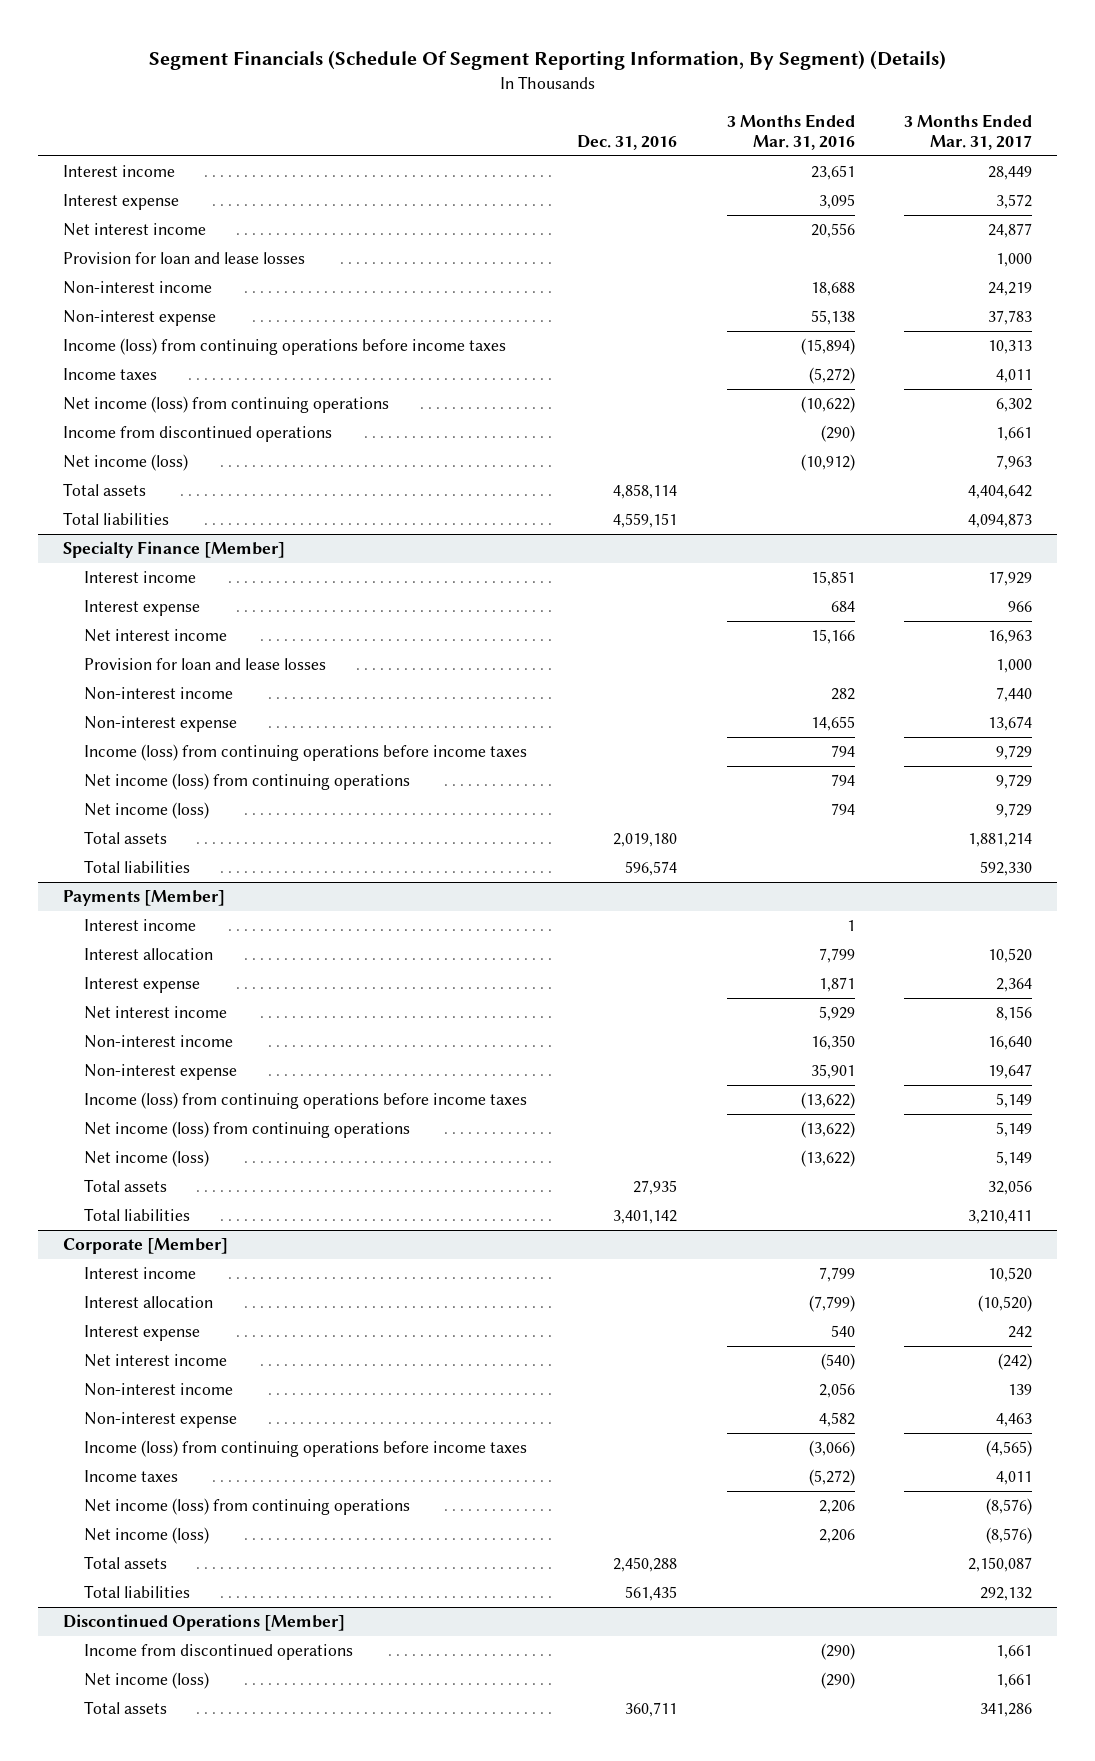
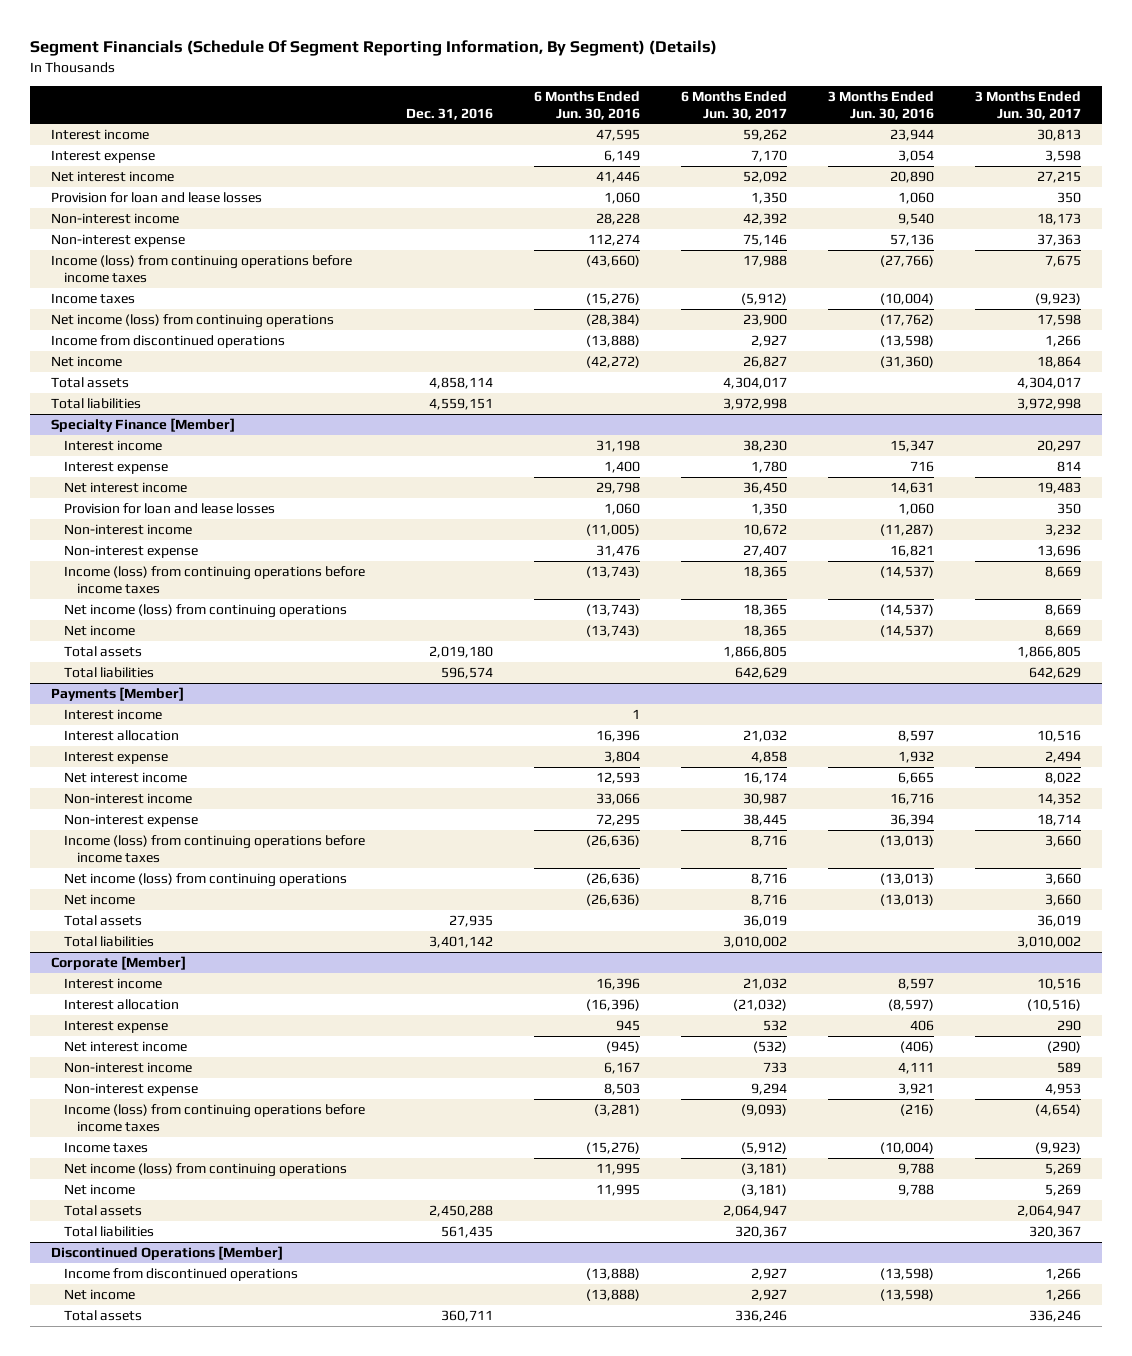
- | Dec. 31, 2016 | 3 Months Ended Mar. 31, 2016 | 3 Months Ended Mar. 31, 2017
+ | Dec. 31, 2016 | 6 Months Ended Jun. 30, 2016 | 6 Months Ended Jun. 30, 2017 | 3 Months Ended Jun. 30, 2016 | 3 Months Ended Jun. 30, 2017
- Net income (loss) | | (10,912) | 7,963
+ Net income | | (42,272) | 26,827 | (31,360) | 18,864
@ Specialty Finance [Member]
- Net income (loss) | | 794 | 9,729
+ Net income | | (13,743) | 18,365 | (14,537) | 8,669
@ Payments [Member]
- Net income (loss) | | (13,622) | 5,149
+ Net income | | (26,636) | 8,716 | (13,013) | 3,660
@ Corporate [Member]
- Net income (loss) | | 2,206 | (8,576)
+ Net income | | 11,995 | (3,181) | 9,788 | 5,269
@ Discontinued Operations [Member]
- Net income (loss) | | (290) | 1,661
+ Net income | | (13,888) | 2,927 | (13,598) | 1,266

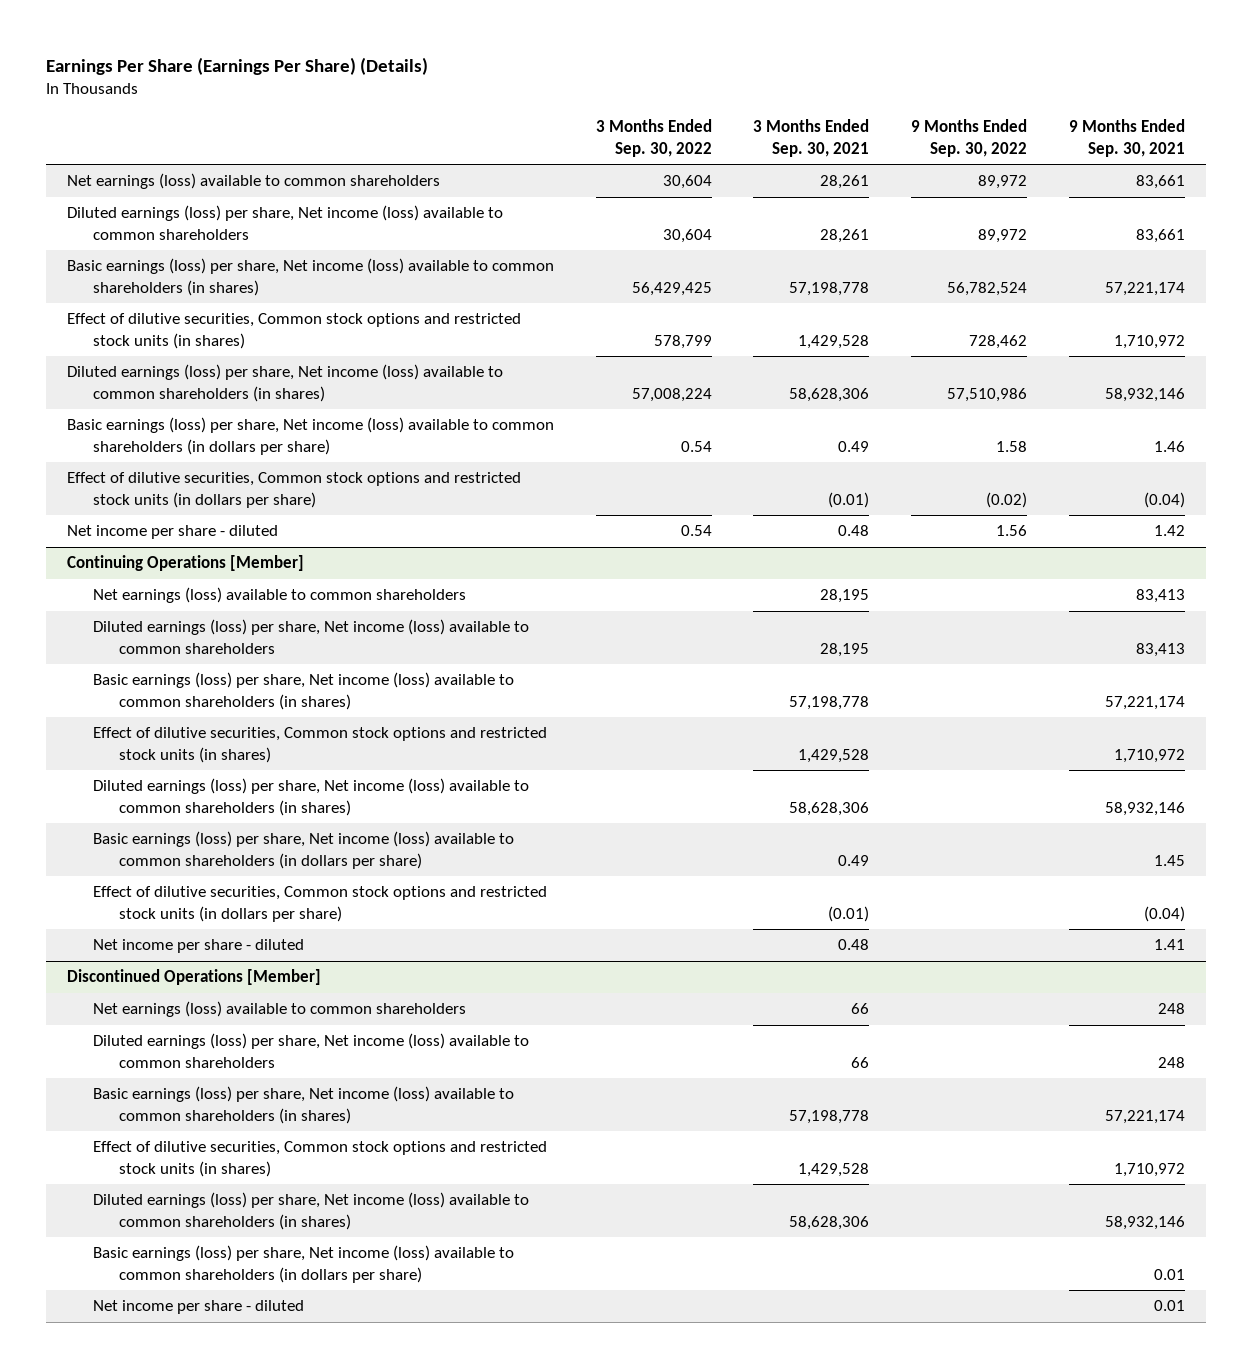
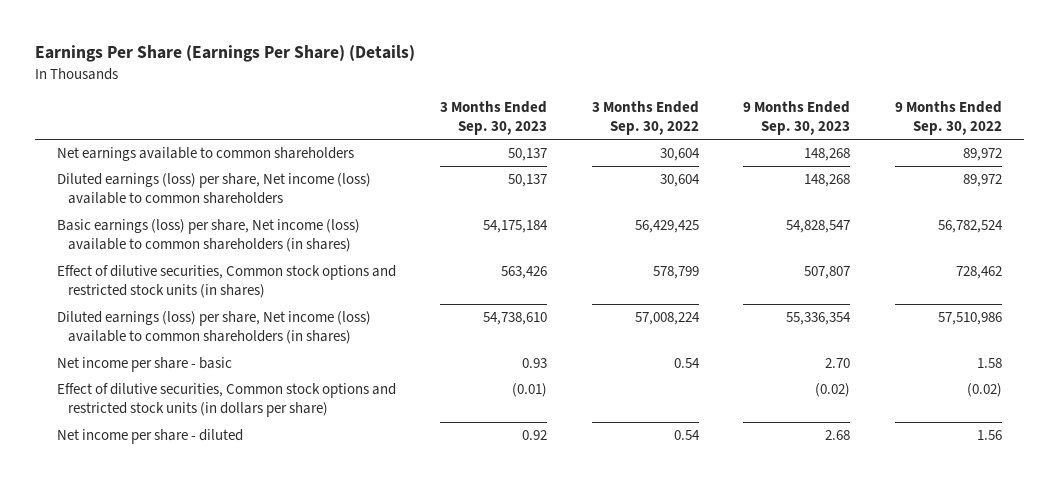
- | 3 Months Ended Sep. 30, 2022 | 3 Months Ended Sep. 30, 2021 | 9 Months Ended Sep. 30, 2022 | 9 Months Ended Sep. 30, 2021
+ | 3 Months Ended Sep. 30, 2023 | 3 Months Ended Sep. 30, 2022 | 9 Months Ended Sep. 30, 2023 | 9 Months Ended Sep. 30, 2022
- Net earnings (loss) available to common shareholders | 30,604 | 28,261 | 89,972 | 83,661
+ Net earnings available to common shareholders | 50,137 | 30,604 | 148,268 | 89,972
- Basic earnings (loss) per share, Net income (loss) available to common shareholders (in dollars per share) | 0.54 | 0.49 | 1.58 | 1.46
+ Net income per share - basic | 0.93 | 0.54 | 2.70 | 1.58
- Continuing Operations [Member]
- Net earnings (loss) available to common shareholders | | 28,195 | | 83,413
- Diluted earnings (loss) per share, Net income (loss) available to common shareholders | | 28,195 | | 83,413
- Basic earnings (loss) per share, Net income (loss) available to common shareholders (in shares) | | 57,198,778 | | 57,221,174
- Effect of dilutive securities, Common stock options and restricted stock units (in shares) | | 1,429,528 | | 1,710,972
- Diluted earnings (loss) per share, Net income (loss) available to common shareholders (in shares) | | 58,628,306 | | 58,932,146
- Basic earnings (loss) per share, Net income (loss) available to common shareholders (in dollars per share) | | 0.49 | | 1.45
- Effect of dilutive securities, Common stock options and restricted stock units (in dollars per share) | | (0.01) | | (0.04)
- Net income per share - diluted | | 0.48 | | 1.41
- Discontinued Operations [Member]
- Net earnings (loss) available to common shareholders | | 66 | | 248
- Diluted earnings (loss) per share, Net income (loss) available to common shareholders | | 66 | | 248
- Basic earnings (loss) per share, Net income (loss) available to common shareholders (in shares) | | 57,198,778 | | 57,221,174
- Effect of dilutive securities, Common stock options and restricted stock units (in shares) | | 1,429,528 | | 1,710,972
- Diluted earnings (loss) per share, Net income (loss) available to common shareholders (in shares) | | 58,628,306 | | 58,932,146
- Basic earnings (loss) per share, Net income (loss) available to common shareholders (in dollars per share) | | | | 0.01
- Net income per share - diluted | | | | 0.01

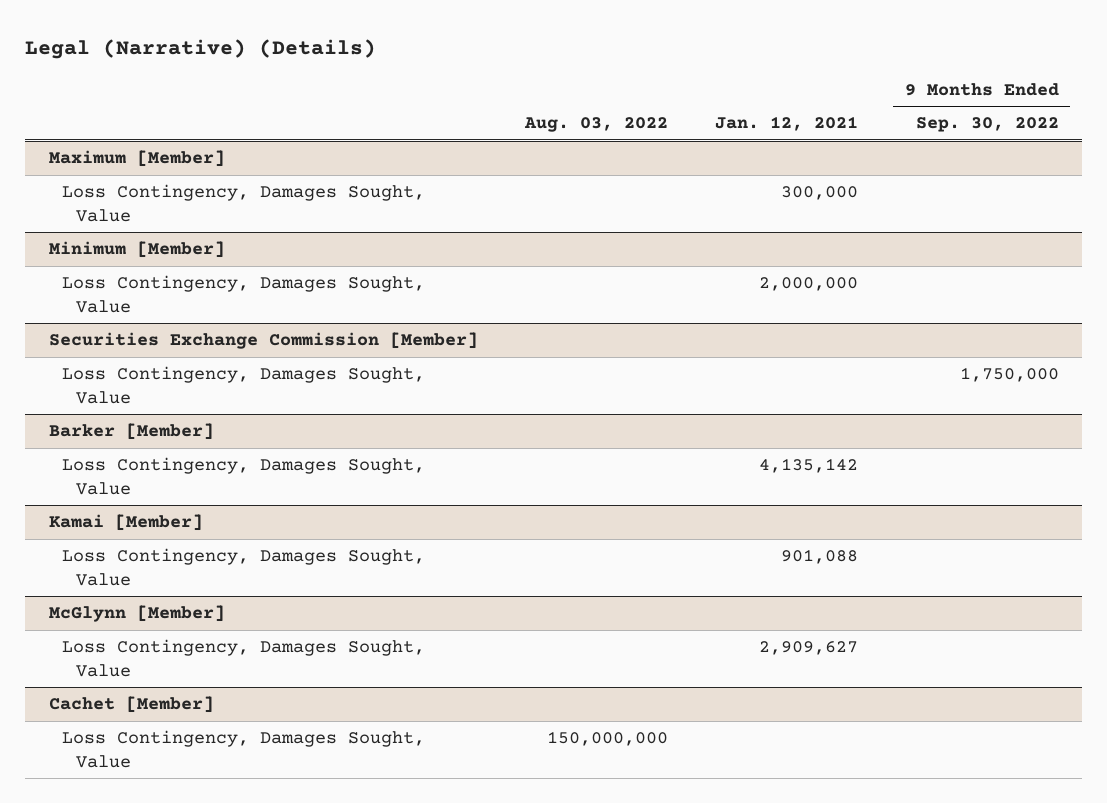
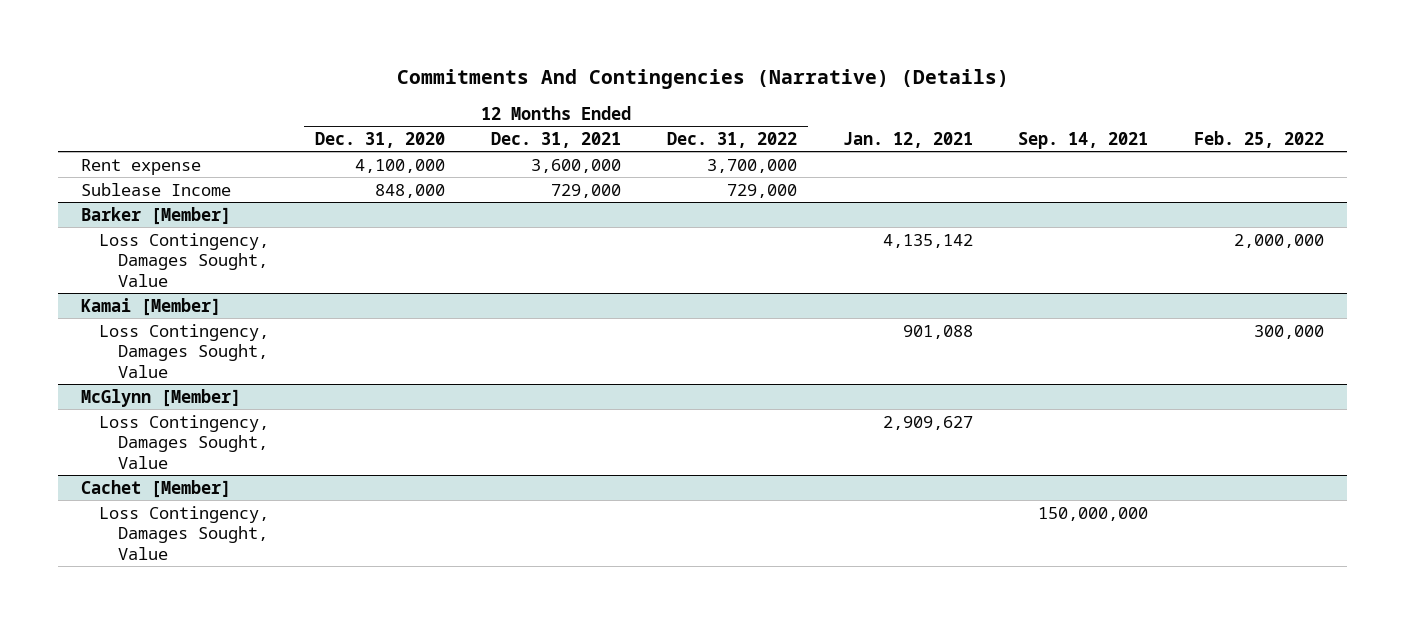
- Legal (Narrative) (Details)
+ Commitments And Contingencies (Narrative) (Details)
- | Aug. 03, 2022 | Jan. 12, 2021 | 9 Months Ended Sep. 30, 2022
+ | 12 Months Ended Dec. 31, 2020 | 12 Months Ended Dec. 31, 2021 | 12 Months Ended Dec. 31, 2022 | Jan. 12, 2021 | Sep. 14, 2021 | Feb. 25, 2022
- Maximum [Member]
- Loss Contingency, Damages Sought, Value | | 300,000 |
- Minimum [Member]
- Loss Contingency, Damages Sought, Value | | 2,000,000 |
- Securities Exchange Commission [Member]
- Loss Contingency, Damages Sought, Value | | | 1,750,000
+ Rent expense | 4,100,000 | 3,600,000 | 3,700,000 | | |
+ Sublease Income | 848,000 | 729,000 | 729,000 | | |

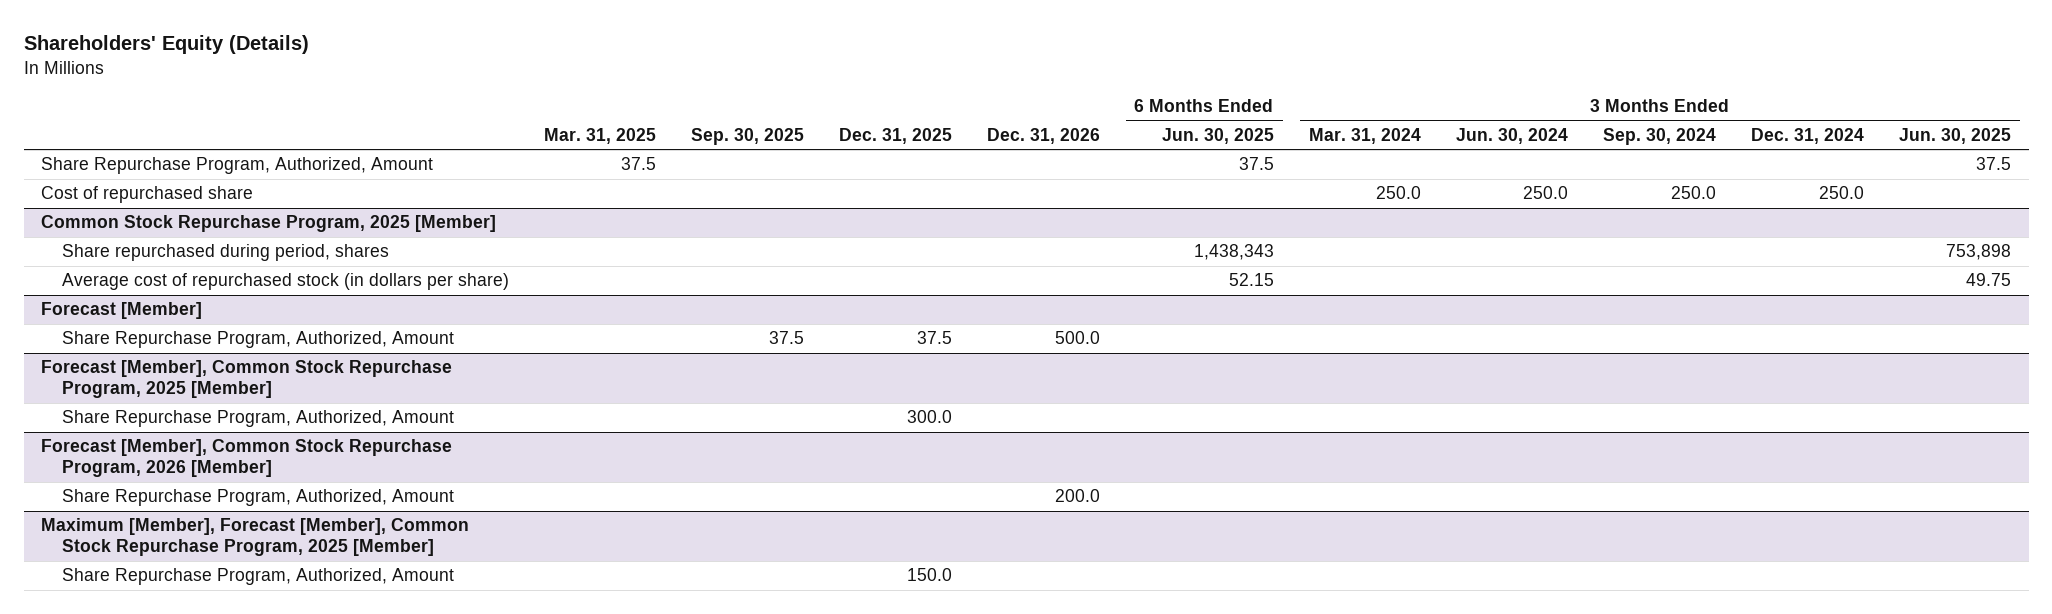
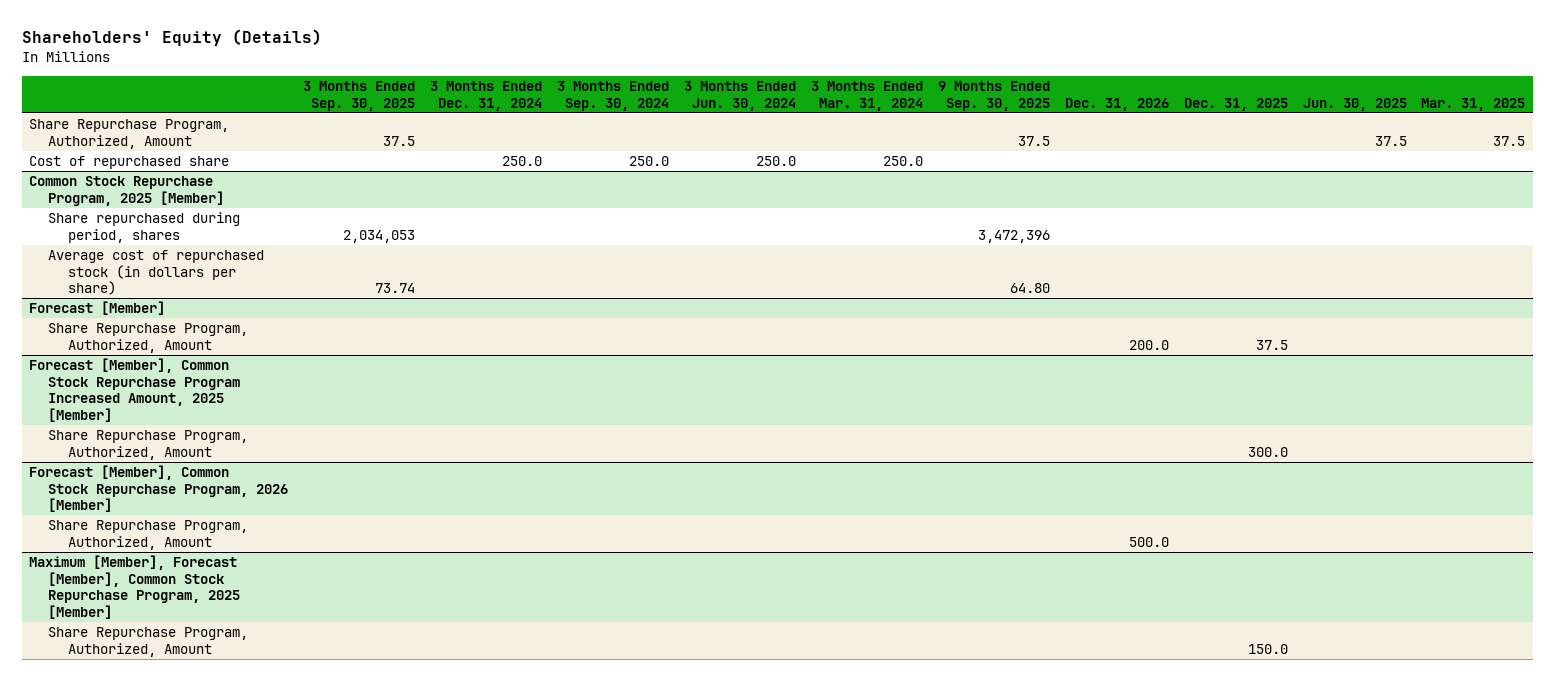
- | Mar. 31, 2025 | Sep. 30, 2025 | Dec. 31, 2025 | Dec. 31, 2026 | 6 Months Ended Jun. 30, 2025 | 3 Months Ended Mar. 31, 2024 | 3 Months Ended Jun. 30, 2024 | 3 Months Ended Sep. 30, 2024 | 3 Months Ended Dec. 31, 2024 | 3 Months Ended Jun. 30, 2025
+ | 3 Months Ended Sep. 30, 2025 | 3 Months Ended Dec. 31, 2024 | 3 Months Ended Sep. 30, 2024 | 3 Months Ended Jun. 30, 2024 | 3 Months Ended Mar. 31, 2024 | 9 Months Ended Sep. 30, 2025 | Dec. 31, 2026 | Dec. 31, 2025 | Jun. 30, 2025 | Mar. 31, 2025
@ Forecast [Member]
- Share Repurchase Program, Authorized, Amount | | 37.5 | 37.5 | 500.0 | | | | | |
- Forecast [Member], Common Stock Repurchase Program, 2025 [Member]
@ Forecast [Member]
+ Share Repurchase Program, Authorized, Amount | | | | | | | 200.0 | 37.5 | |
+ Forecast [Member], Common Stock Repurchase Program Increased Amount, 2025 [Member]
@ Forecast [Member], Common Stock Repurchase Program, 2026 [Member]
- Share Repurchase Program, Authorized, Amount | | | | 200.0 | | | | | |
+ Share Repurchase Program, Authorized, Amount | | | | | | | 500.0 | | |

